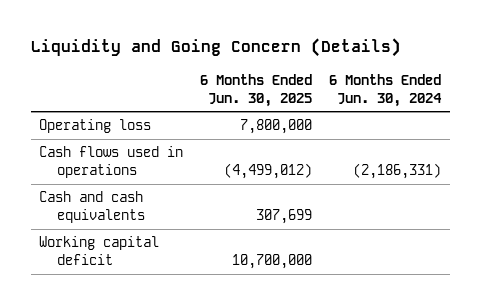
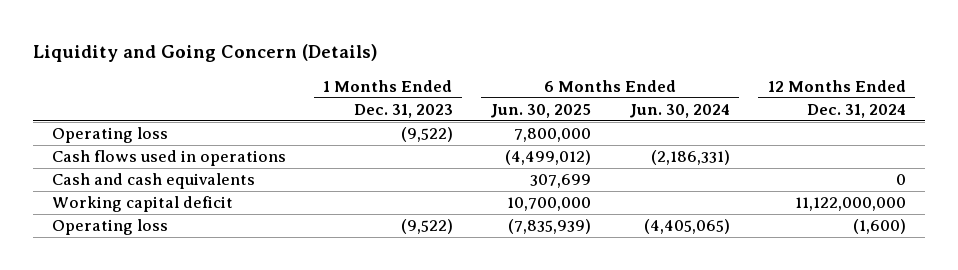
- | 6 Months Ended Jun. 30, 2025 | 6 Months Ended Jun. 30, 2024
+ | 1 Months Ended Dec. 31, 2023 | 6 Months Ended Jun. 30, 2025 | 6 Months Ended Jun. 30, 2024 | 12 Months Ended Dec. 31, 2024
+ Operating loss | (9,522) | (7,835,939) | (4,405,065) | (1,600)

